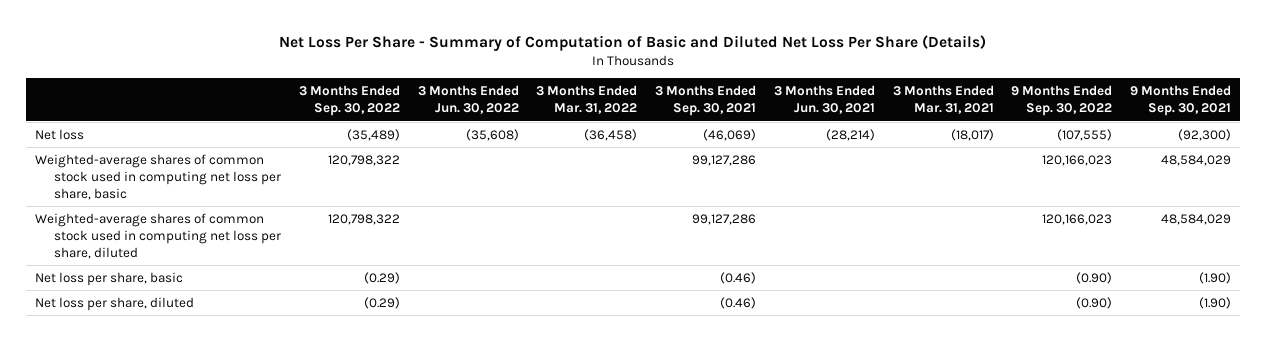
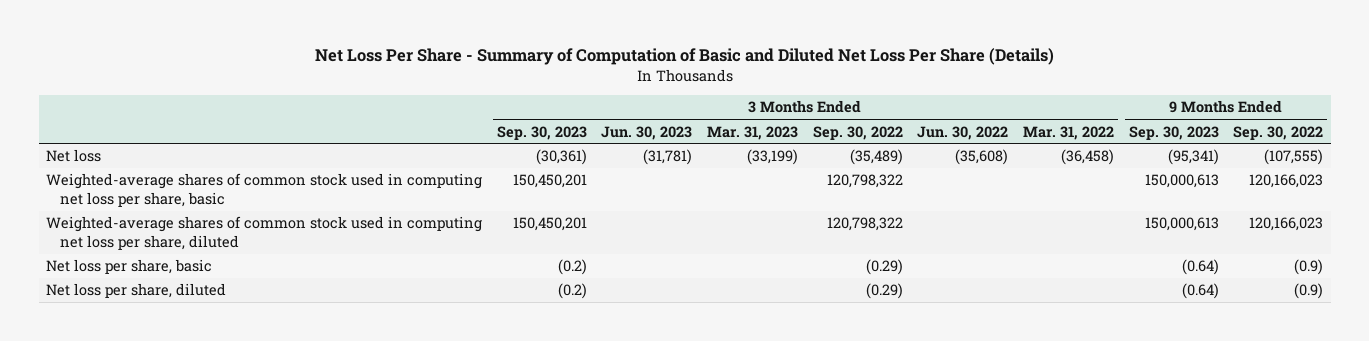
- | 3 Months Ended Sep. 30, 2022 | 3 Months Ended Jun. 30, 2022 | 3 Months Ended Mar. 31, 2022 | 3 Months Ended Sep. 30, 2021 | 3 Months Ended Jun. 30, 2021 | 3 Months Ended Mar. 31, 2021 | 9 Months Ended Sep. 30, 2022 | 9 Months Ended Sep. 30, 2021
+ | 3 Months Ended Sep. 30, 2023 | 3 Months Ended Jun. 30, 2023 | 3 Months Ended Mar. 31, 2023 | 3 Months Ended Sep. 30, 2022 | 3 Months Ended Jun. 30, 2022 | 3 Months Ended Mar. 31, 2022 | 9 Months Ended Sep. 30, 2023 | 9 Months Ended Sep. 30, 2022
- Net loss per share, basic | (0.29) | | | (0.46) | | | (0.90) | (1.90)
- Net loss per share, diluted | (0.29) | | | (0.46) | | | (0.90) | (1.90)
+ Net loss per share, basic | (0.2) | | | (0.29) | | | (0.64) | (0.9)
+ Net loss per share, diluted | (0.2) | | | (0.29) | | | (0.64) | (0.9)

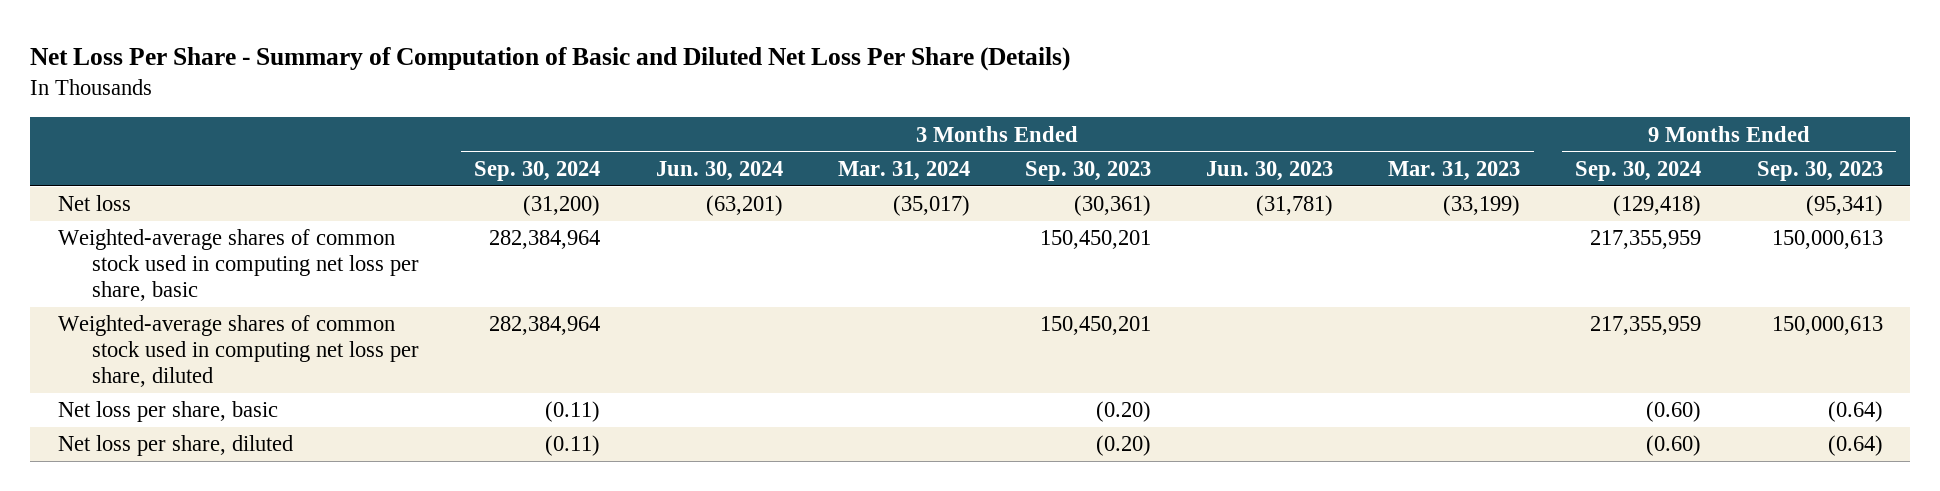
- | 3 Months Ended Sep. 30, 2023 | 3 Months Ended Jun. 30, 2023 | 3 Months Ended Mar. 31, 2023 | 3 Months Ended Sep. 30, 2022 | 3 Months Ended Jun. 30, 2022 | 3 Months Ended Mar. 31, 2022 | 9 Months Ended Sep. 30, 2023 | 9 Months Ended Sep. 30, 2022
+ | 3 Months Ended Sep. 30, 2024 | 3 Months Ended Jun. 30, 2024 | 3 Months Ended Mar. 31, 2024 | 3 Months Ended Sep. 30, 2023 | 3 Months Ended Jun. 30, 2023 | 3 Months Ended Mar. 31, 2023 | 9 Months Ended Sep. 30, 2024 | 9 Months Ended Sep. 30, 2023
- Net loss per share, basic | (0.2) | | | (0.29) | | | (0.64) | (0.9)
- Net loss per share, diluted | (0.2) | | | (0.29) | | | (0.64) | (0.9)
+ Net loss per share, basic | (0.11) | | | (0.20) | | | (0.60) | (0.64)
+ Net loss per share, diluted | (0.11) | | | (0.20) | | | (0.60) | (0.64)

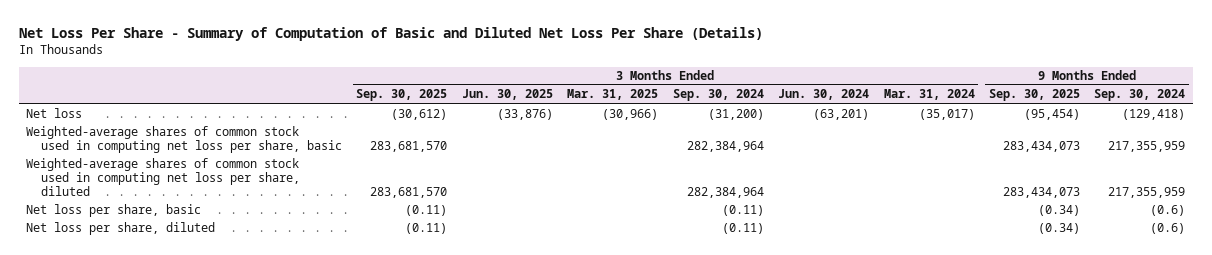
- | 3 Months Ended Sep. 30, 2024 | 3 Months Ended Jun. 30, 2024 | 3 Months Ended Mar. 31, 2024 | 3 Months Ended Sep. 30, 2023 | 3 Months Ended Jun. 30, 2023 | 3 Months Ended Mar. 31, 2023 | 9 Months Ended Sep. 30, 2024 | 9 Months Ended Sep. 30, 2023
+ | 3 Months Ended Sep. 30, 2025 | 3 Months Ended Jun. 30, 2025 | 3 Months Ended Mar. 31, 2025 | 3 Months Ended Sep. 30, 2024 | 3 Months Ended Jun. 30, 2024 | 3 Months Ended Mar. 31, 2024 | 9 Months Ended Sep. 30, 2025 | 9 Months Ended Sep. 30, 2024
- Net loss per share, basic | (0.11) | | | (0.20) | | | (0.60) | (0.64)
- Net loss per share, diluted | (0.11) | | | (0.20) | | | (0.60) | (0.64)
+ Net loss per share, basic | (0.11) | | | (0.11) | | | (0.34) | (0.6)
+ Net loss per share, diluted | (0.11) | | | (0.11) | | | (0.34) | (0.6)

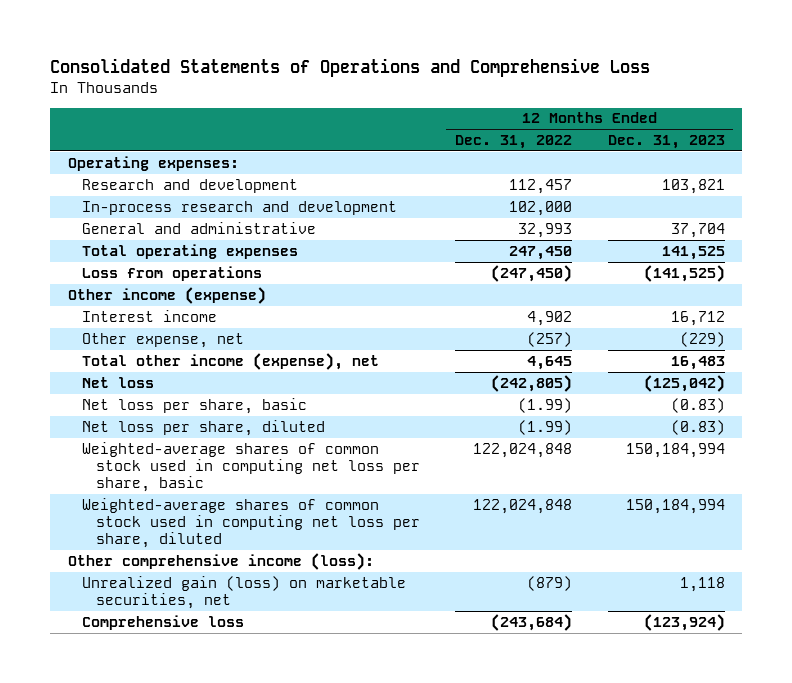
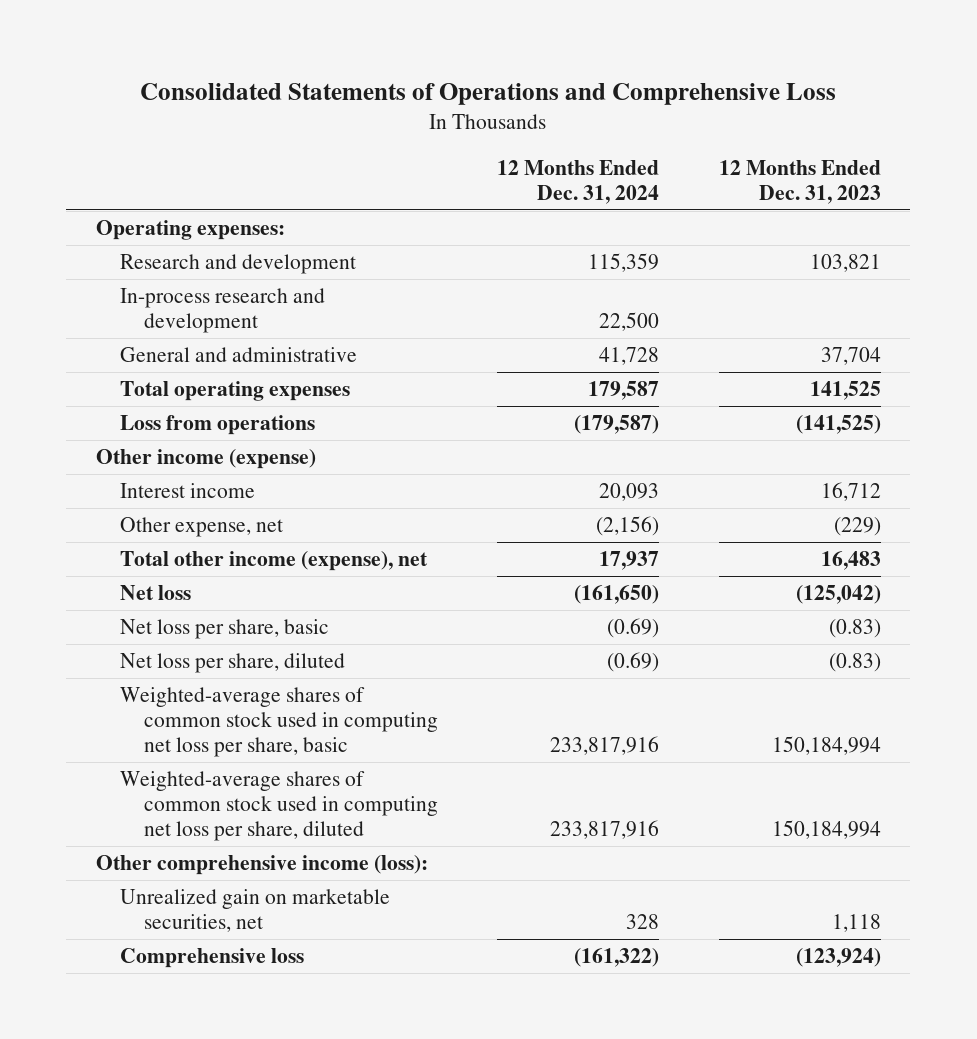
- | 12 Months Ended Dec. 31, 2022 | 12 Months Ended Dec. 31, 2023
+ | 12 Months Ended Dec. 31, 2024 | 12 Months Ended Dec. 31, 2023
- Unrealized gain (loss) on marketable securities, net | (879) | 1,118
+ Unrealized gain on marketable securities, net | 328 | 1,118

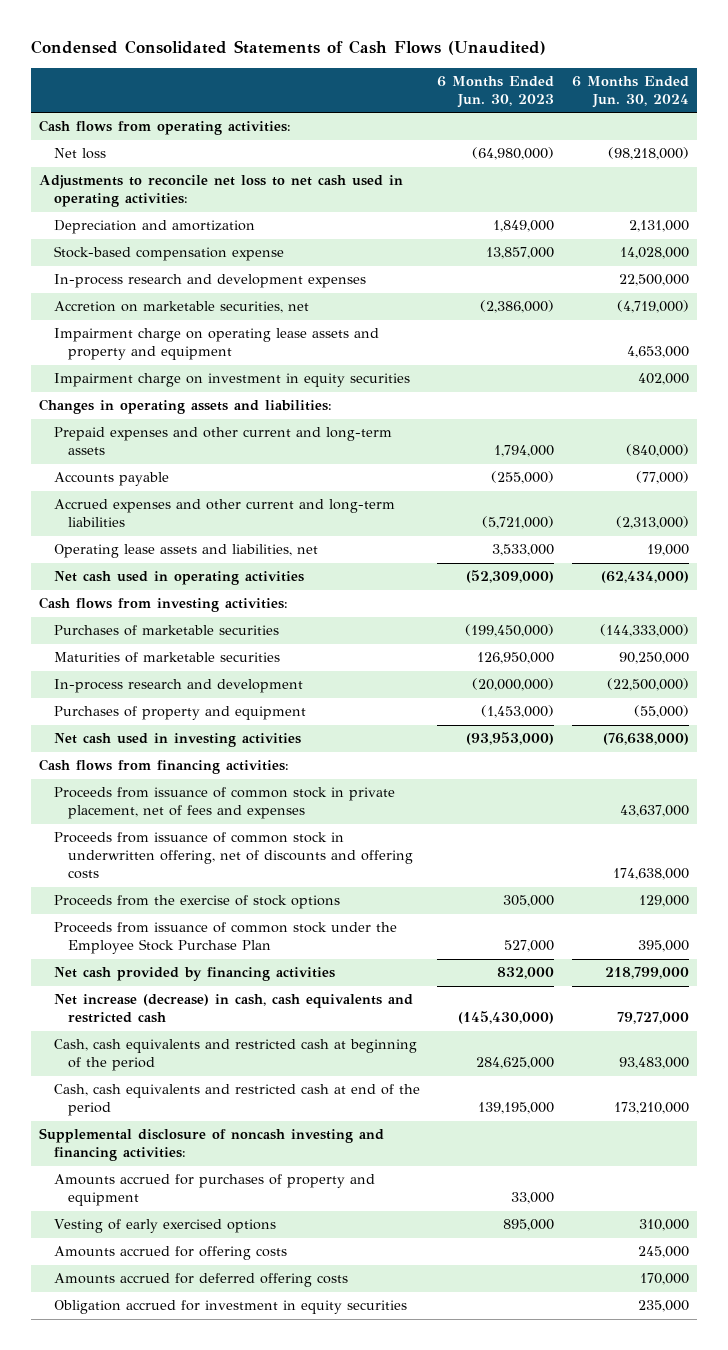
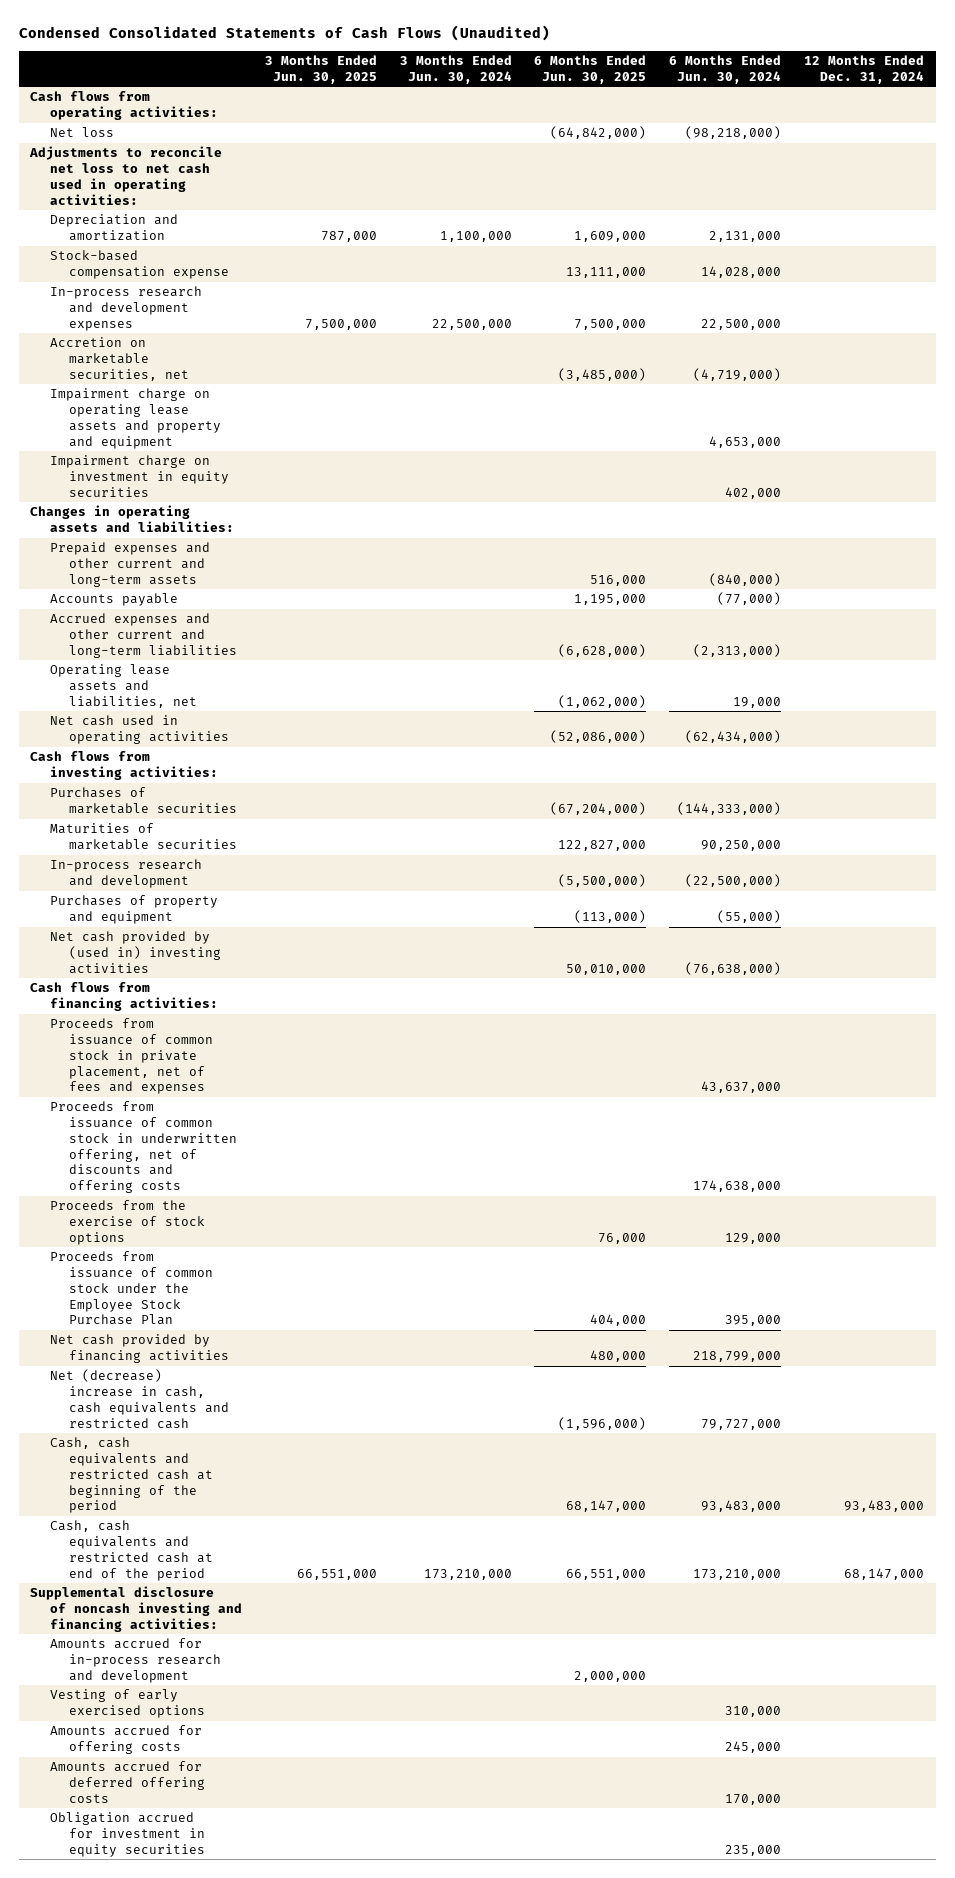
- | 6 Months Ended Jun. 30, 2023 | 6 Months Ended Jun. 30, 2024
+ | 3 Months Ended Jun. 30, 2025 | 3 Months Ended Jun. 30, 2024 | 6 Months Ended Jun. 30, 2025 | 6 Months Ended Jun. 30, 2024 | 12 Months Ended Dec. 31, 2024
- Net cash used in investing activities | (93,953,000) | (76,638,000)
+ Net cash provided by (used in) investing activities | | | 50,010,000 | (76,638,000) |
- Net increase (decrease) in cash, cash equivalents and restricted cash | (145,430,000) | 79,727,000
+ Net (decrease) increase in cash, cash equivalents and restricted cash | | | (1,596,000) | 79,727,000 |
- Amounts accrued for purchases of property and equipment | 33,000 |
+ Amounts accrued for in-process research and development | | | 2,000,000 | |

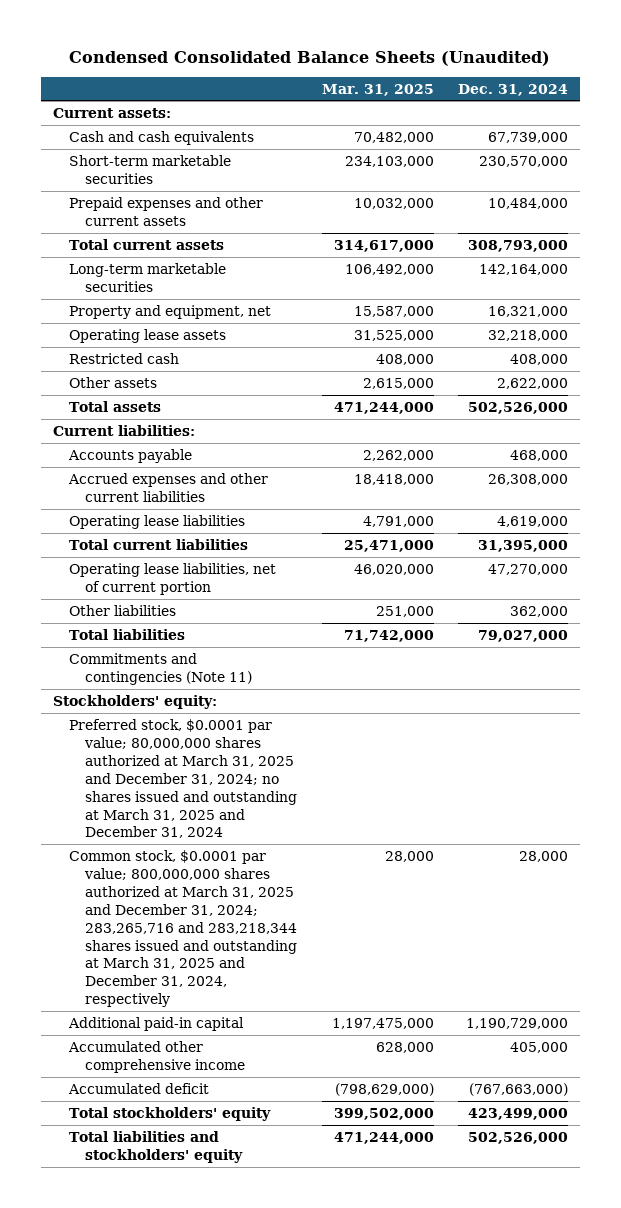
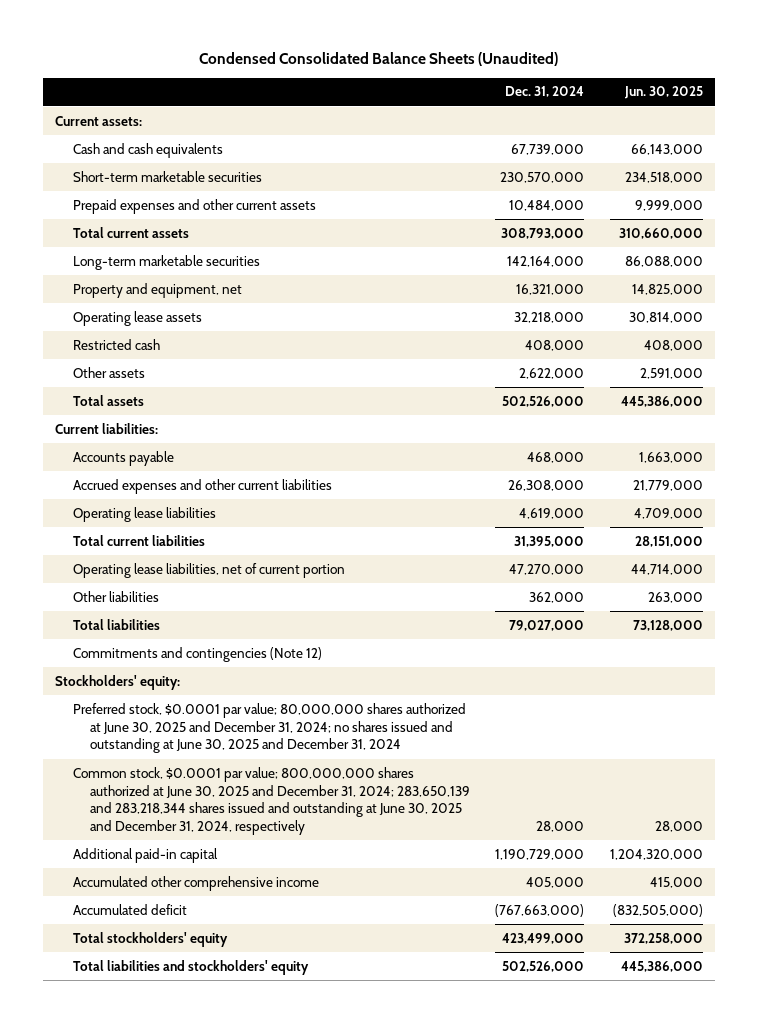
- | Mar. 31, 2025 | Dec. 31, 2024
+ | Dec. 31, 2024 | Jun. 30, 2025
- Commitments and contingencies (Note 11)
+ Commitments and contingencies (Note 12)
- Preferred stock, $0.0001 par value; 80,000,000 shares authorized at March 31, 2025 and December 31, 2024; no shares issued and outstanding at March 31, 2025 and December 31, 2024
- Common stock, $0.0001 par value; 800,000,000 shares authorized at March 31, 2025 and December 31, 2024; 283,265,716 and 283,218,344 shares issued and outstanding at March 31, 2025 and December 31, 2024, respectively | 28,000 | 28,000
+ Preferred stock, $0.0001 par value; 80,000,000 shares authorized at June 30, 2025 and December 31, 2024; no shares issued and outstanding at June 30, 2025 and December 31, 2024
+ Common stock, $0.0001 par value; 800,000,000 shares authorized at June 30, 2025 and December 31, 2024; 283,650,139 and 283,218,344 shares issued and outstanding at June 30, 2025 and December 31, 2024, respectively | 28,000 | 28,000

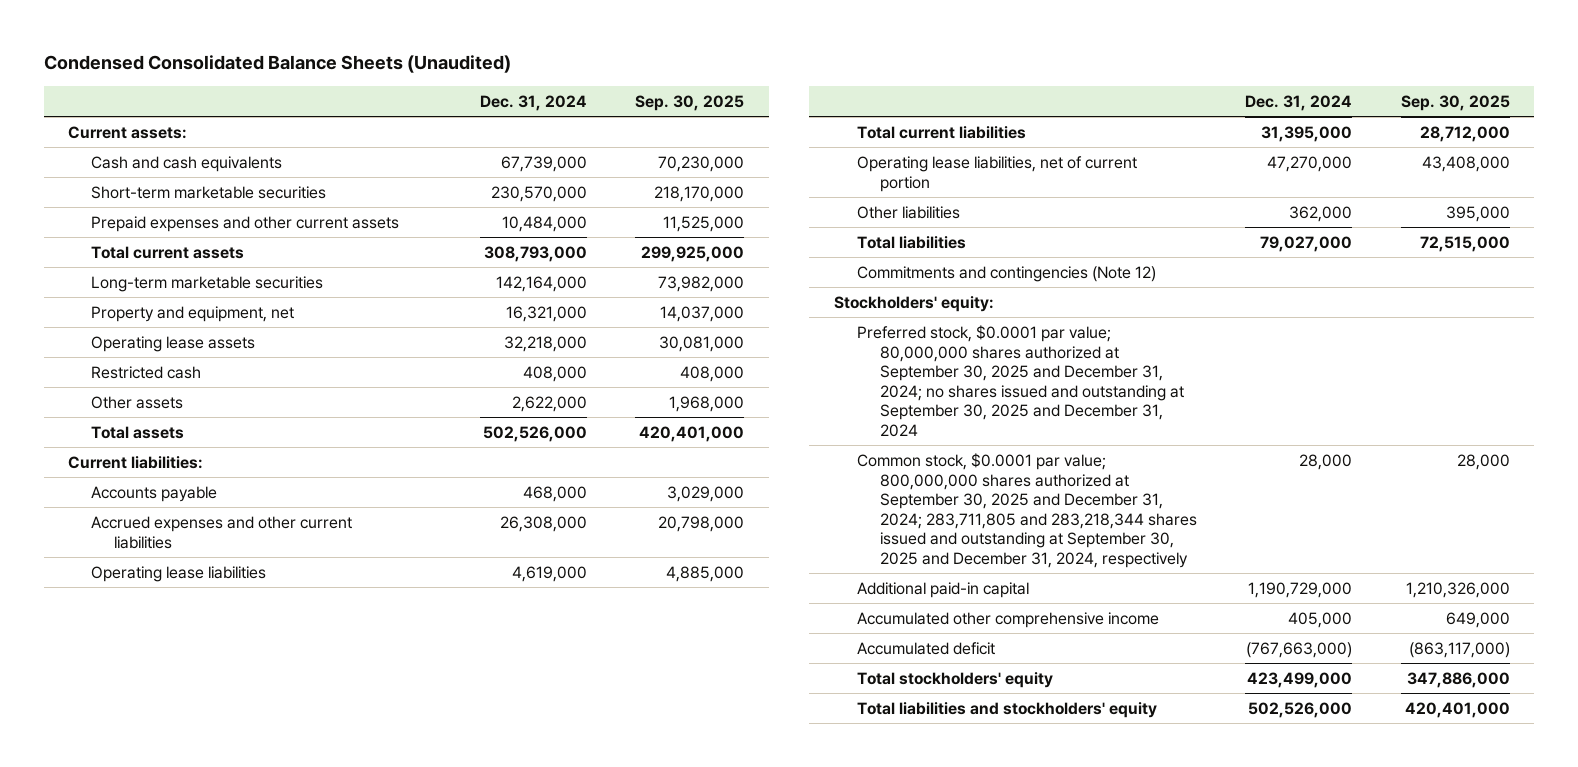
- | Dec. 31, 2024 | Jun. 30, 2025
+ | Dec. 31, 2024 | Sep. 30, 2025
- Preferred stock, $0.0001 par value; 80,000,000 shares authorized at June 30, 2025 and December 31, 2024; no shares issued and outstanding at June 30, 2025 and December 31, 2024
- Common stock, $0.0001 par value; 800,000,000 shares authorized at June 30, 2025 and December 31, 2024; 283,650,139 and 283,218,344 shares issued and outstanding at June 30, 2025 and December 31, 2024, respectively | 28,000 | 28,000
+ Preferred stock, $0.0001 par value; 80,000,000 shares authorized at September 30, 2025 and December 31, 2024; no shares issued and outstanding at September 30, 2025 and December 31, 2024
+ Common stock, $0.0001 par value; 800,000,000 shares authorized at September 30, 2025 and December 31, 2024; 283,711,805 and 283,218,344 shares issued and outstanding at September 30, 2025 and December 31, 2024, respectively | 28,000 | 28,000

